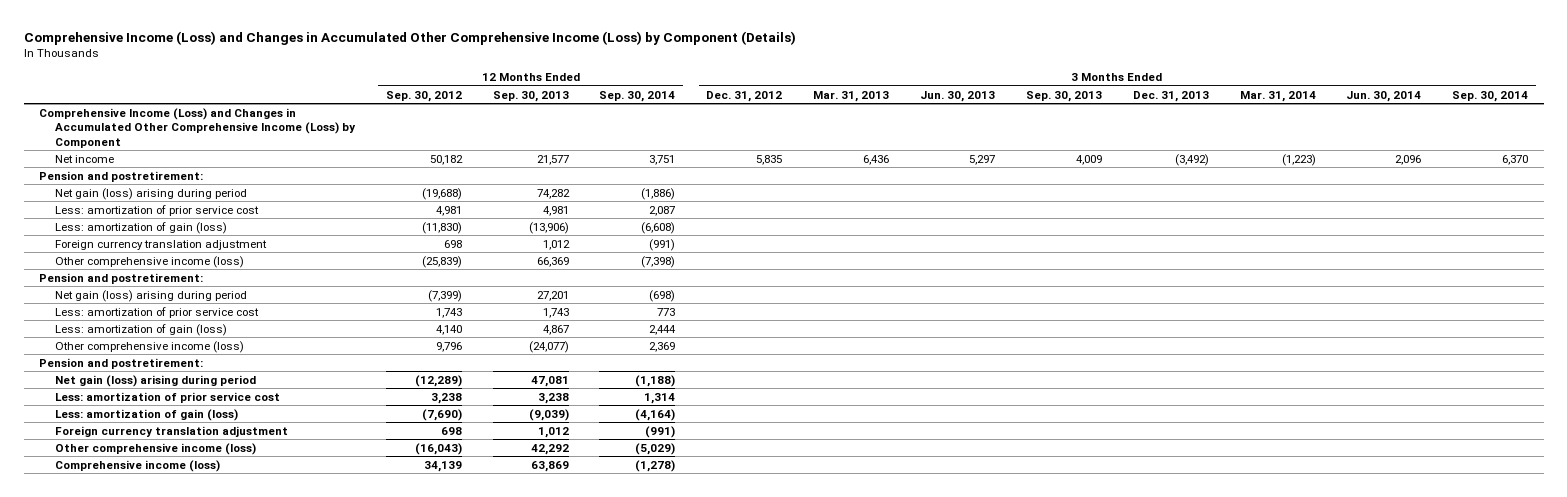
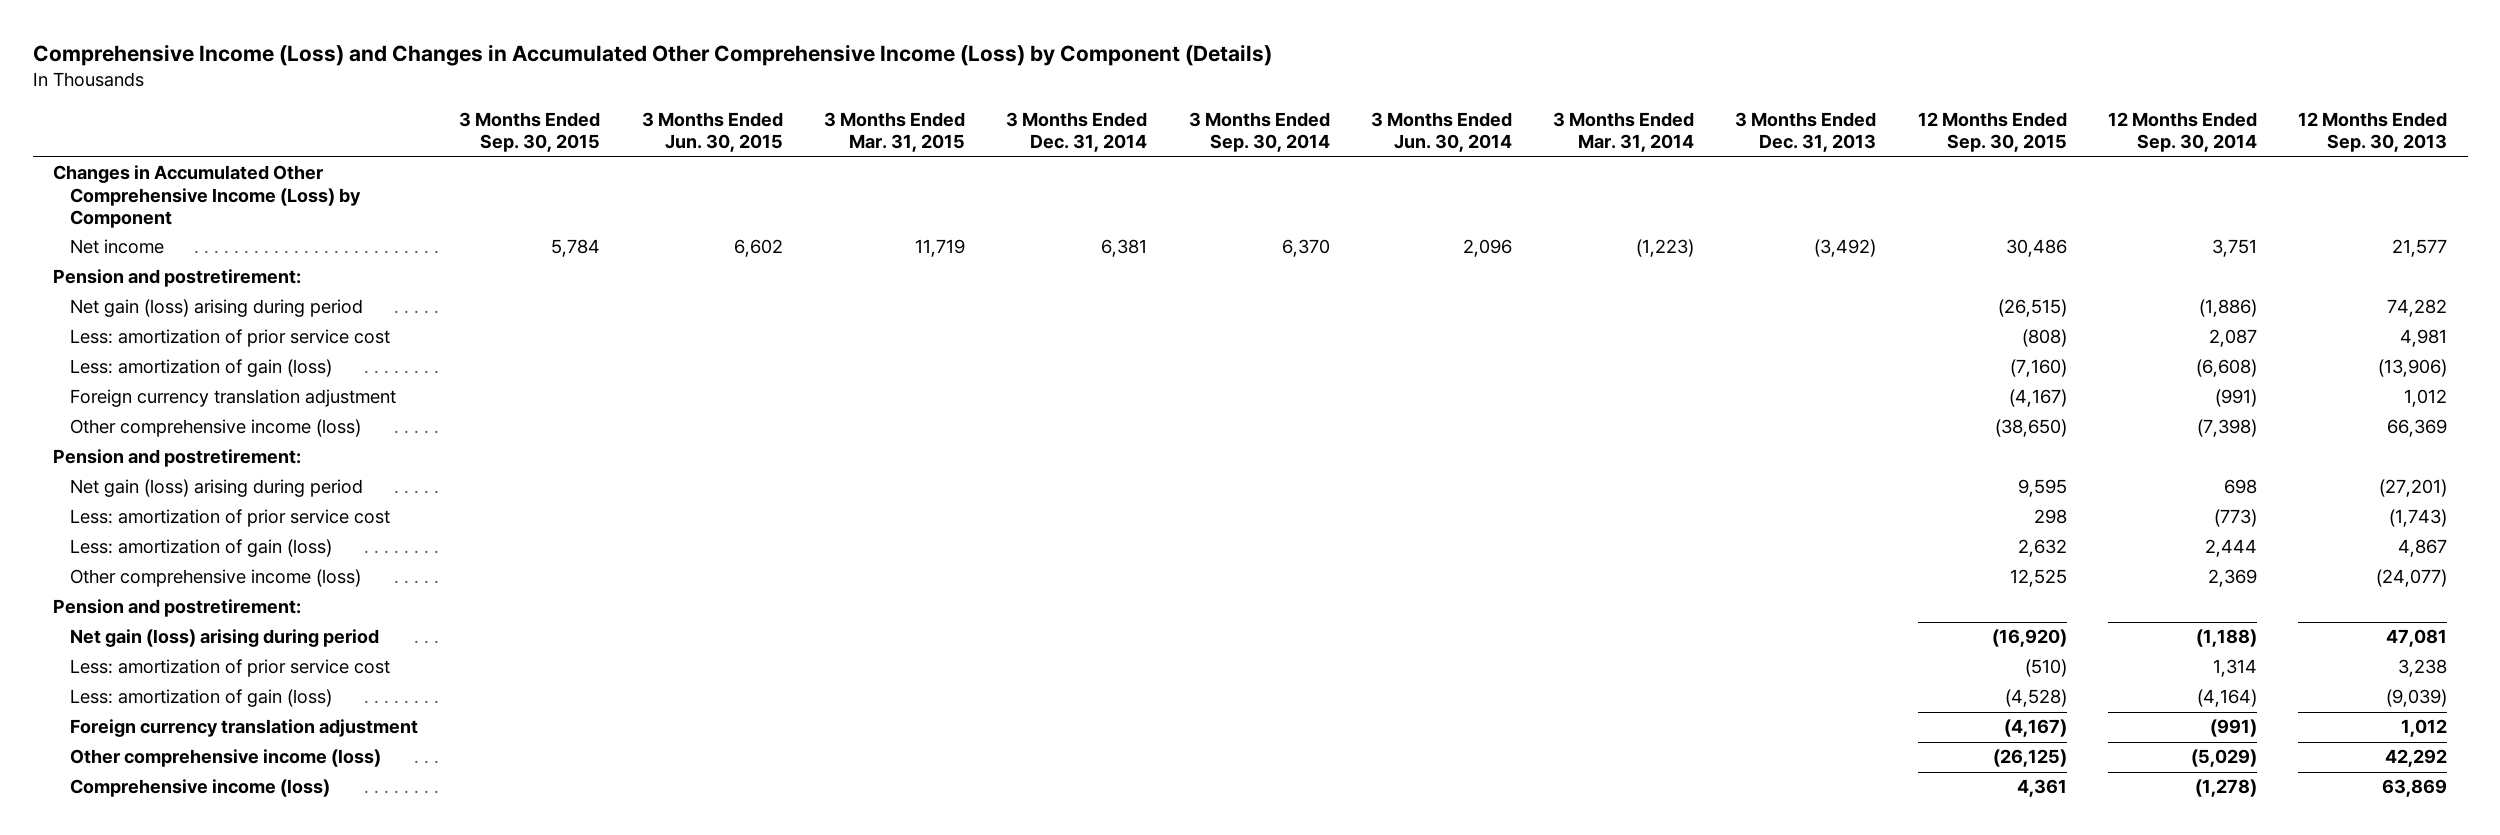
- | 12 Months Ended Sep. 30, 2012 | 12 Months Ended Sep. 30, 2013 | 12 Months Ended Sep. 30, 2014 | 3 Months Ended Dec. 31, 2012 | 3 Months Ended Mar. 31, 2013 | 3 Months Ended Jun. 30, 2013 | 3 Months Ended Sep. 30, 2013 | 3 Months Ended Dec. 31, 2013 | 3 Months Ended Mar. 31, 2014 | 3 Months Ended Jun. 30, 2014 | 3 Months Ended Sep. 30, 2014
+ | 3 Months Ended Sep. 30, 2015 | 3 Months Ended Jun. 30, 2015 | 3 Months Ended Mar. 31, 2015 | 3 Months Ended Dec. 31, 2014 | 3 Months Ended Sep. 30, 2014 | 3 Months Ended Jun. 30, 2014 | 3 Months Ended Mar. 31, 2014 | 3 Months Ended Dec. 31, 2013 | 12 Months Ended Sep. 30, 2015 | 12 Months Ended Sep. 30, 2014 | 12 Months Ended Sep. 30, 2013
- Comprehensive Income (Loss) and Changes in Accumulated Other Comprehensive Income (Loss) by Component
+ Changes in Accumulated Other Comprehensive Income (Loss) by Component
- Net gain (loss) arising during period | (7,399) | 27,201 | (698) | | | | | | | |
- Less: amortization of prior service cost | 1,743 | 1,743 | 773 | | | | | | | |
+ Net gain (loss) arising during period | | | | | | | | | 9,595 | 698 | (27,201)
+ Less: amortization of prior service cost | | | | | | | | | 298 | (773) | (1,743)

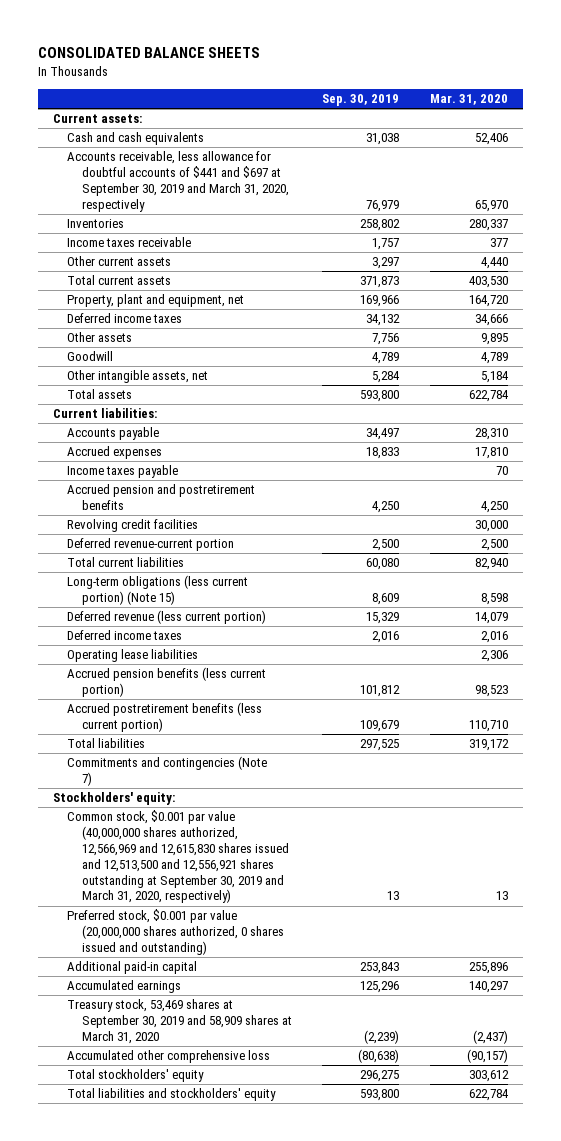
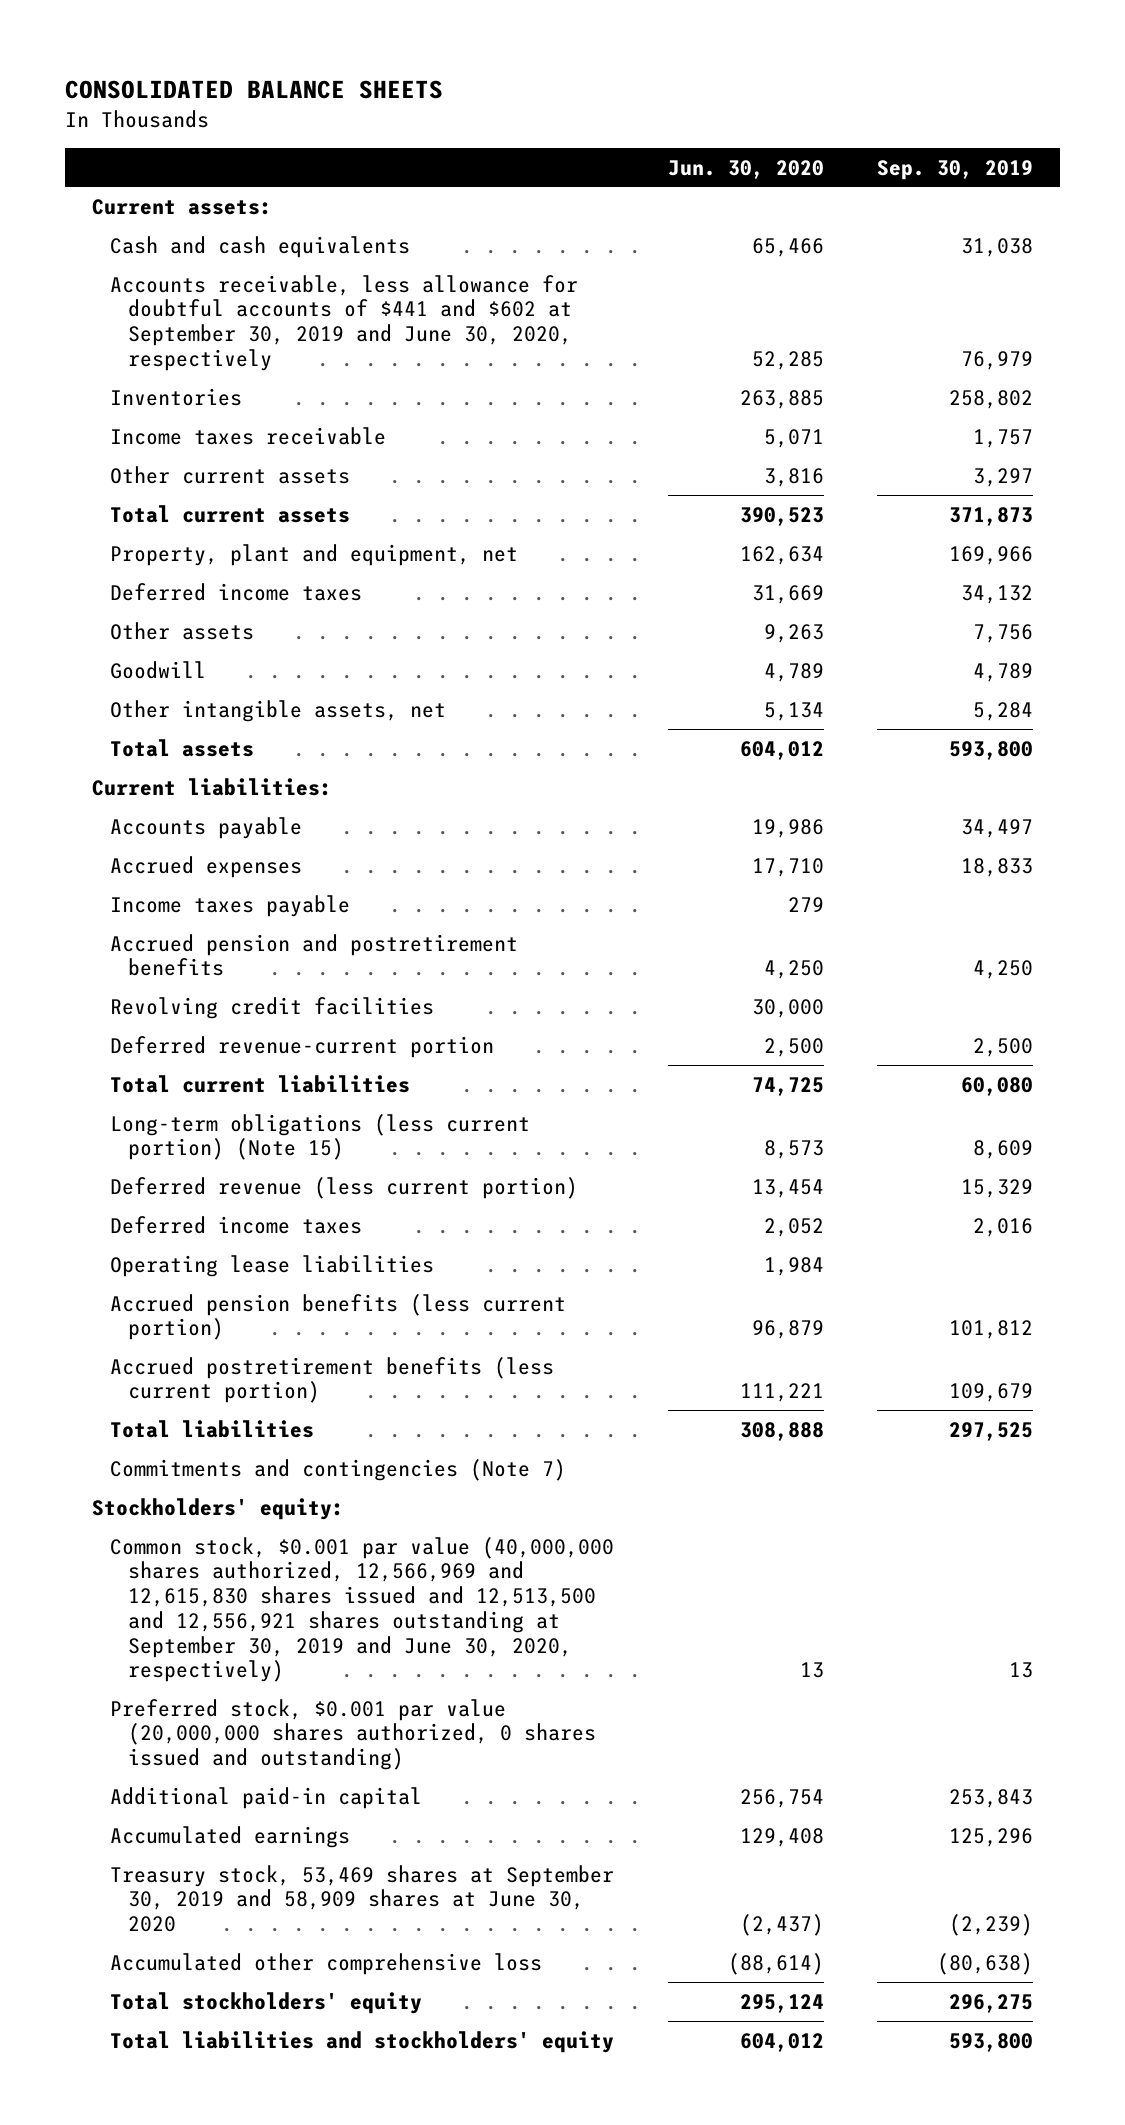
- | Sep. 30, 2019 | Mar. 31, 2020
+ | Jun. 30, 2020 | Sep. 30, 2019
- Accounts receivable, less allowance for doubtful accounts of $441 and $697 at September 30, 2019 and March 31, 2020, respectively | 76,979 | 65,970
+ Accounts receivable, less allowance for doubtful accounts of $441 and $602 at September 30, 2019 and June 30, 2020, respectively | 52,285 | 76,979
- Common stock, $0.001 par value (40,000,000 shares authorized, 12,566,969 and 12,615,830 shares issued and 12,513,500 and 12,556,921 shares outstanding at September 30, 2019 and March 31, 2020, respectively) | 13 | 13
+ Common stock, $0.001 par value (40,000,000 shares authorized, 12,566,969 and 12,615,830 shares issued and 12,513,500 and 12,556,921 shares outstanding at September 30, 2019 and June 30, 2020, respectively) | 13 | 13
- Treasury stock, 53,469 shares at September 30, 2019 and 58,909 shares at March 31, 2020 | (2,239) | (2,437)
+ Treasury stock, 53,469 shares at September 30, 2019 and 58,909 shares at June 30, 2020 | (2,437) | (2,239)

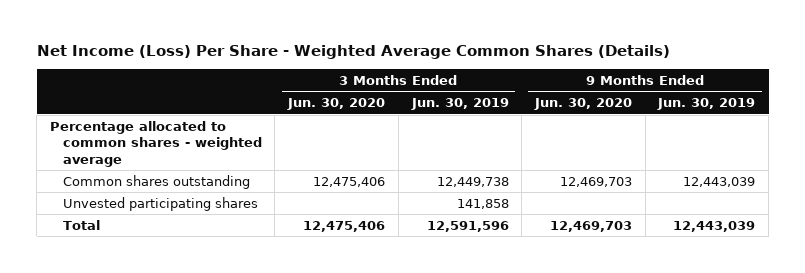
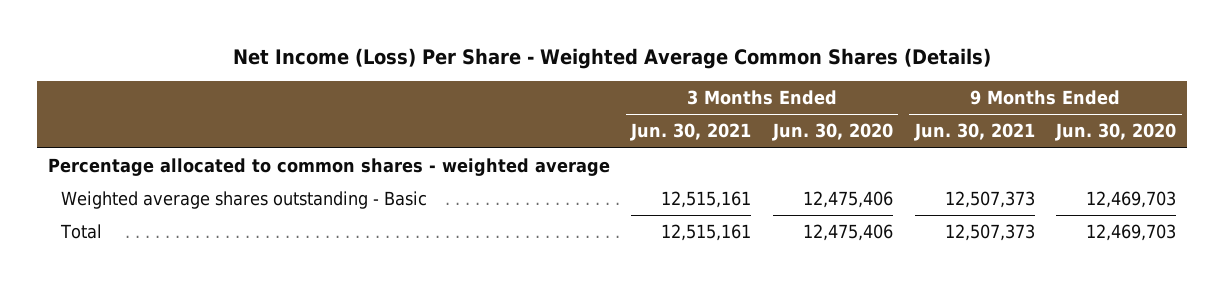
- | 3 Months Ended Jun. 30, 2020 | 3 Months Ended Jun. 30, 2019 | 9 Months Ended Jun. 30, 2020 | 9 Months Ended Jun. 30, 2019
+ | 3 Months Ended Jun. 30, 2021 | 3 Months Ended Jun. 30, 2020 | 9 Months Ended Jun. 30, 2021 | 9 Months Ended Jun. 30, 2020
- Common shares outstanding | 12,475,406 | 12,449,738 | 12,469,703 | 12,443,039
- Unvested participating shares | | 141,858 | |
+ Weighted average shares outstanding - Basic | 12,515,161 | 12,475,406 | 12,507,373 | 12,469,703

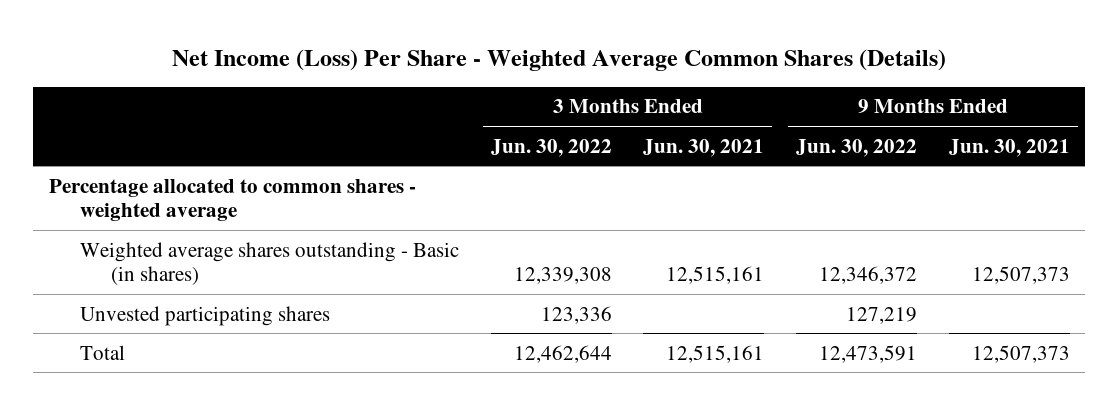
- | 3 Months Ended Jun. 30, 2021 | 3 Months Ended Jun. 30, 2020 | 9 Months Ended Jun. 30, 2021 | 9 Months Ended Jun. 30, 2020
+ | 3 Months Ended Jun. 30, 2022 | 3 Months Ended Jun. 30, 2021 | 9 Months Ended Jun. 30, 2022 | 9 Months Ended Jun. 30, 2021
- Weighted average shares outstanding - Basic | 12,515,161 | 12,475,406 | 12,507,373 | 12,469,703
+ Weighted average shares outstanding - Basic (in shares) | 12,339,308 | 12,515,161 | 12,346,372 | 12,507,373
+ Unvested participating shares | 123,336 | | 127,219 |

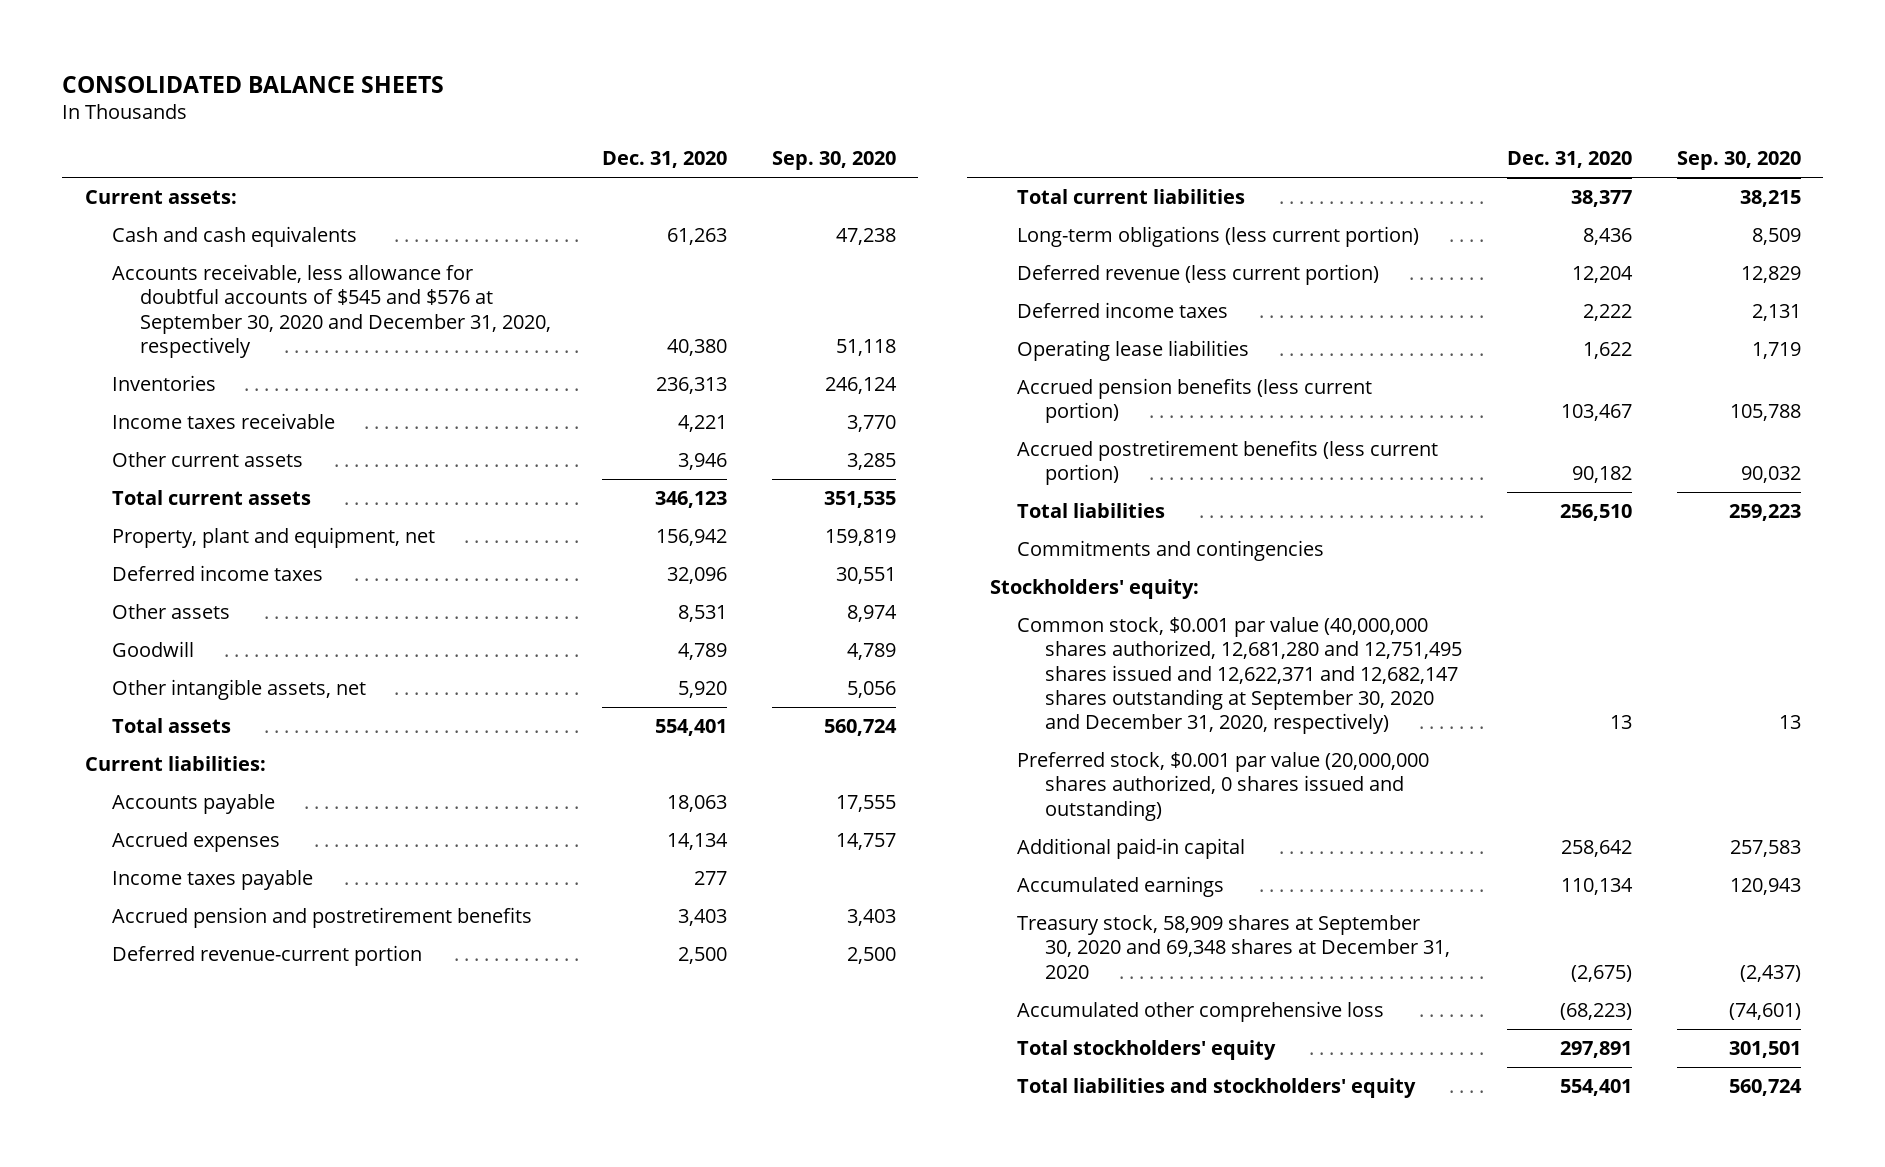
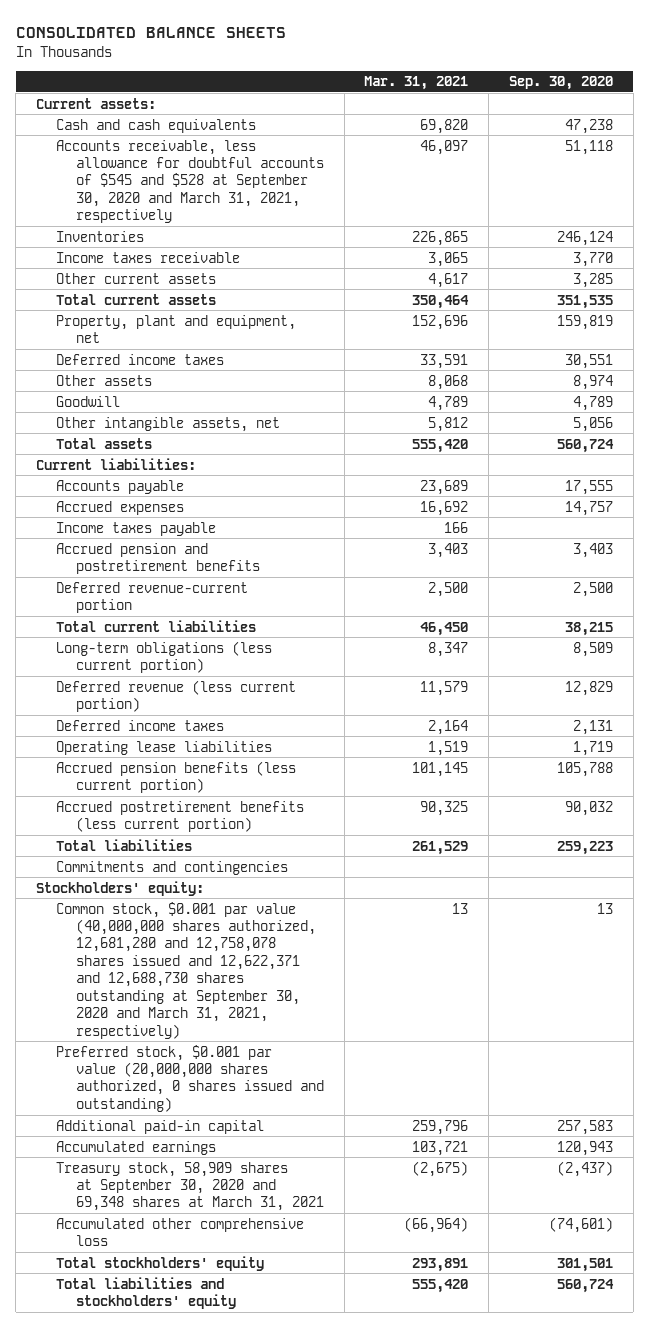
- | Dec. 31, 2020 | Sep. 30, 2020
+ | Mar. 31, 2021 | Sep. 30, 2020
- Accounts receivable, less allowance for doubtful accounts of $545 and $576 at September 30, 2020 and December 31, 2020, respectively | 40,380 | 51,118
+ Accounts receivable, less allowance for doubtful accounts of $545 and $528 at September 30, 2020 and March 31, 2021, respectively | 46,097 | 51,118
- Common stock, $0.001 par value (40,000,000 shares authorized, 12,681,280 and 12,751,495 shares issued and 12,622,371 and 12,682,147 shares outstanding at September 30, 2020 and December 31, 2020, respectively) | 13 | 13
+ Common stock, $0.001 par value (40,000,000 shares authorized, 12,681,280 and 12,758,078 shares issued and 12,622,371 and 12,688,730 shares outstanding at September 30, 2020 and March 31, 2021, respectively) | 13 | 13
- Treasury stock, 58,909 shares at September 30, 2020 and 69,348 shares at December 31, 2020 | (2,675) | (2,437)
+ Treasury stock, 58,909 shares at September 30, 2020 and 69,348 shares at March 31, 2021 | (2,675) | (2,437)

